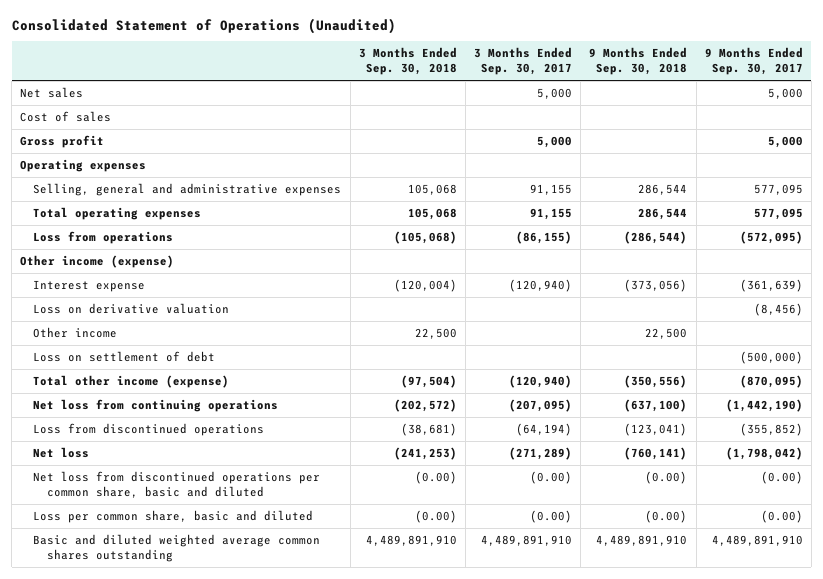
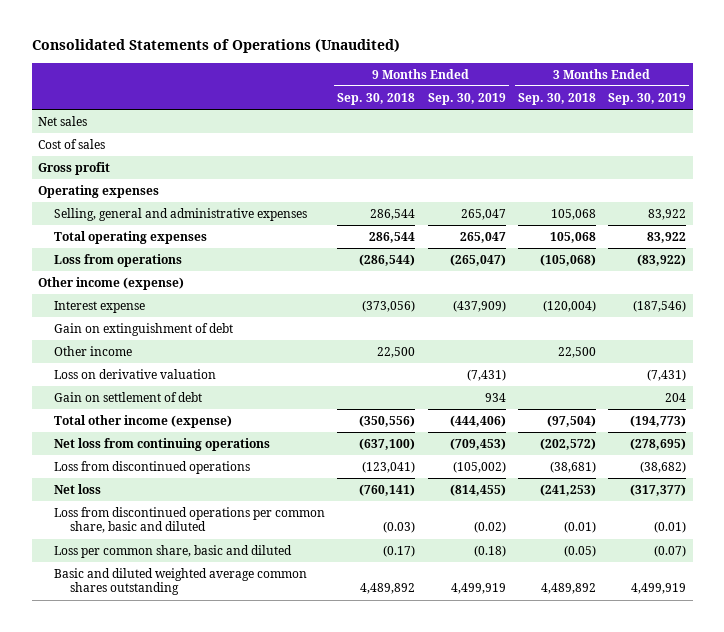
- Consolidated Statement of Operations (Unaudited)
+ Consolidated Statements of Operations (Unaudited)
- | 3 Months Ended Sep. 30, 2018 | 3 Months Ended Sep. 30, 2017 | 9 Months Ended Sep. 30, 2018 | 9 Months Ended Sep. 30, 2017
+ | 9 Months Ended Sep. 30, 2018 | 9 Months Ended Sep. 30, 2019 | 3 Months Ended Sep. 30, 2018 | 3 Months Ended Sep. 30, 2019
+ Gain on extinguishment of debt
- Loss on settlement of debt | | | | (500,000)
moved down: Loss on derivative valuation | | (7,431) | | (7,431)
+ Gain on settlement of debt | | 934 | | 204
- Net loss from discontinued operations per common share, basic and diluted | (0.00) | (0.00) | (0.00) | (0.00)
- Loss per common share, basic and diluted | (0.00) | (0.00) | (0.00) | (0.00)
- Basic and diluted weighted average common shares outstanding | 4,489,891,910 | 4,489,891,910 | 4,489,891,910 | 4,489,891,910
+ Loss from discontinued operations per common share, basic and diluted | (0.03) | (0.02) | (0.01) | (0.01)
+ Loss per common share, basic and diluted | (0.17) | (0.18) | (0.05) | (0.07)
+ Basic and diluted weighted average common shares outstanding | 4,489,892 | 4,499,919 | 4,489,892 | 4,499,919

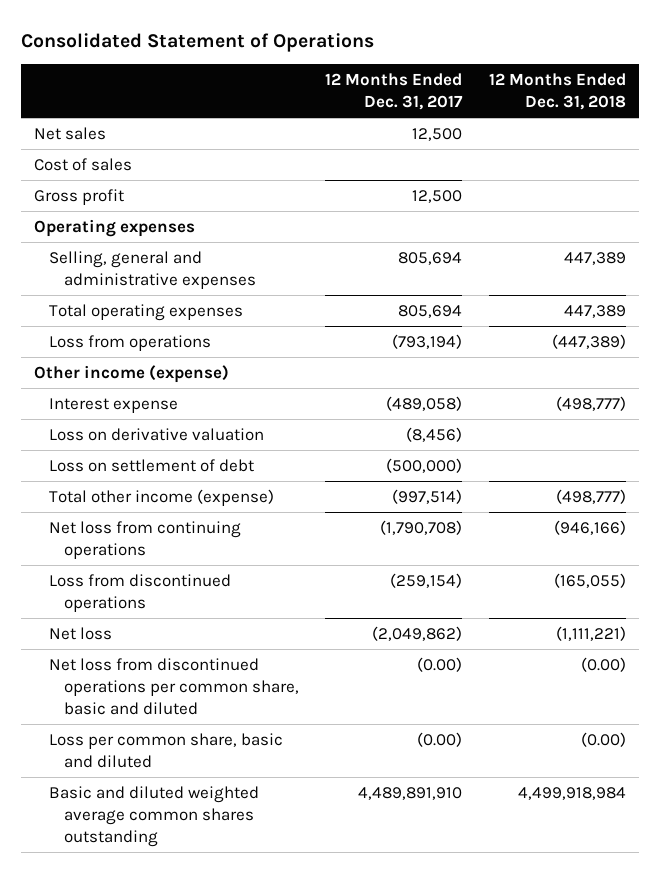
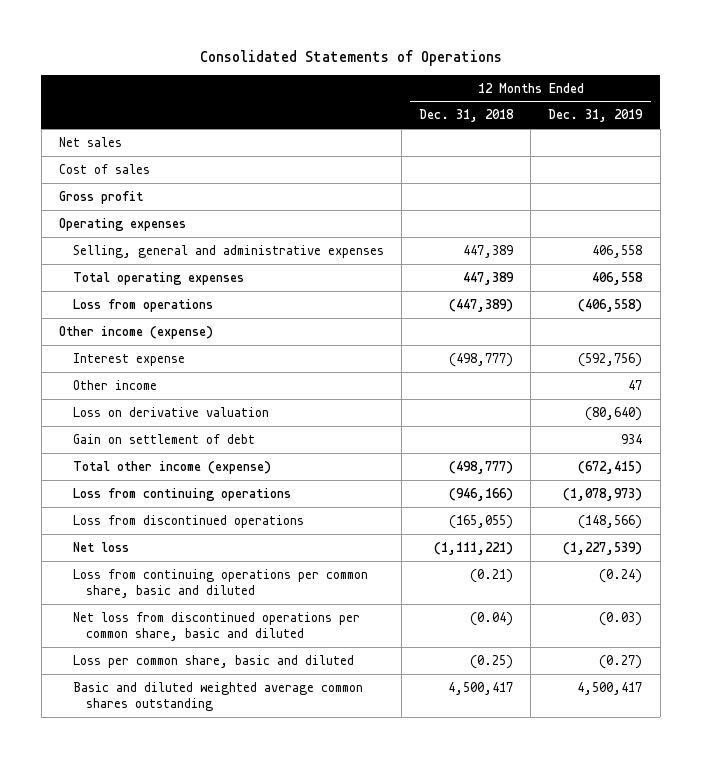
- Consolidated Statement of Operations
+ Consolidated Statements of Operations
- | 12 Months Ended Dec. 31, 2017 | 12 Months Ended Dec. 31, 2018
+ | 12 Months Ended Dec. 31, 2018 | 12 Months Ended Dec. 31, 2019
+ Other income | | 47
- Loss on settlement of debt | (500,000) |
+ Gain on settlement of debt | | 934
- Net loss from continuing operations | (1,790,708) | (946,166)
+ Loss from continuing operations | (946,166) | (1,078,973)
- Net loss from discontinued operations per common share, basic and diluted | (0.00) | (0.00)
- Loss per common share, basic and diluted | (0.00) | (0.00)
- Basic and diluted weighted average common shares outstanding | 4,489,891,910 | 4,499,918,984
+ Loss from continuing operations per common share, basic and diluted | (0.21) | (0.24)
+ Net loss from discontinued operations per common share, basic and diluted | (0.04) | (0.03)
+ Loss per common share, basic and diluted | (0.25) | (0.27)
+ Basic and diluted weighted average common shares outstanding | 4,500,417 | 4,500,417

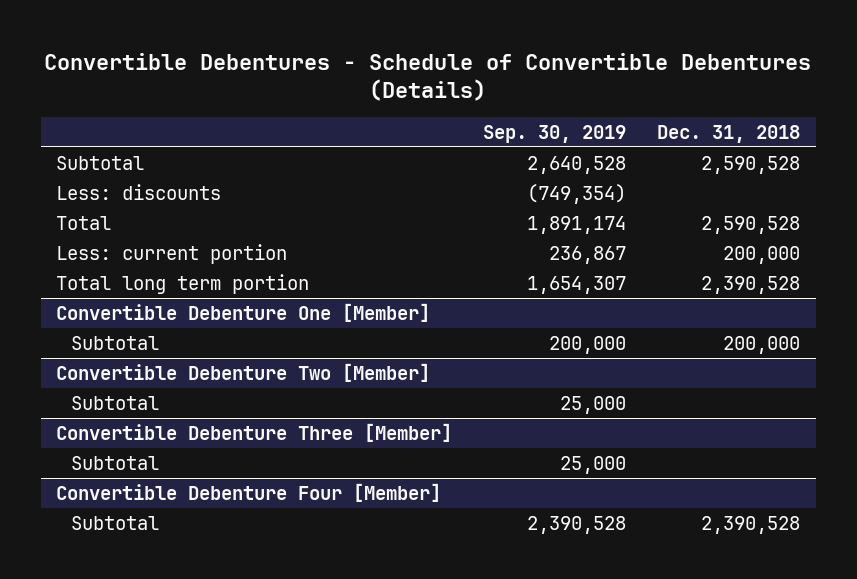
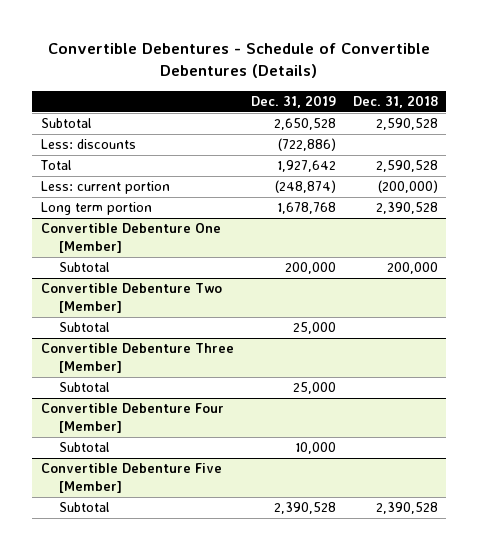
- | Sep. 30, 2019 | Dec. 31, 2018
+ | Dec. 31, 2019 | Dec. 31, 2018
- Less: current portion | 236,867 | 200,000
- Total long term portion | 1,654,307 | 2,390,528
+ Less: current portion | (248,874) | (200,000)
+ Long term portion | 1,678,768 | 2,390,528
@ Convertible Debenture Four [Member]
+ Subtotal | 10,000 |
+ Convertible Debenture Five [Member]

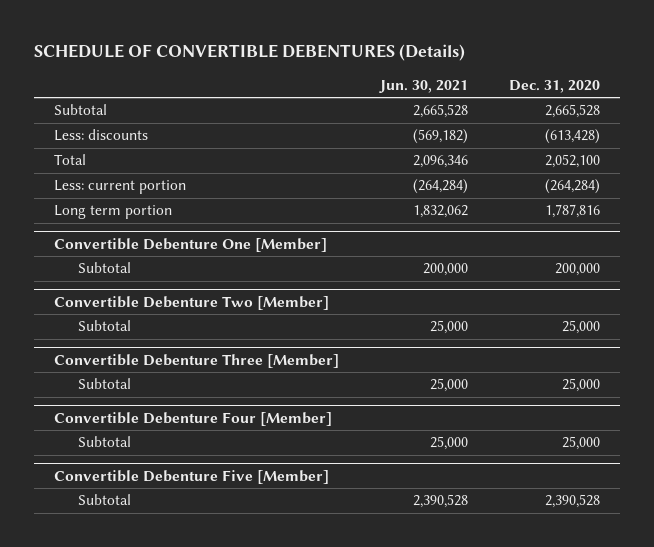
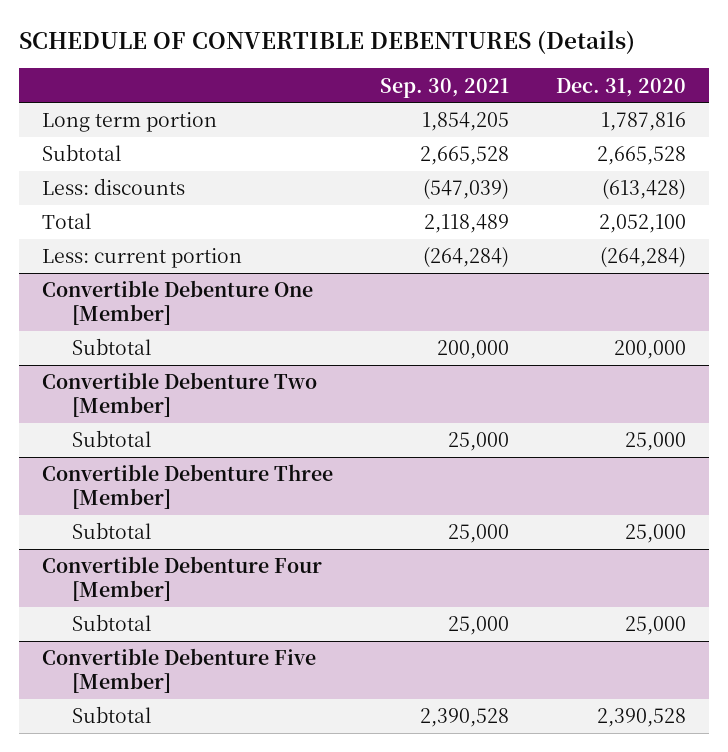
- | Jun. 30, 2021 | Dec. 31, 2020
+ | Sep. 30, 2021 | Dec. 31, 2020
moved up: Long term portion | 1,854,205 | 1,787,816

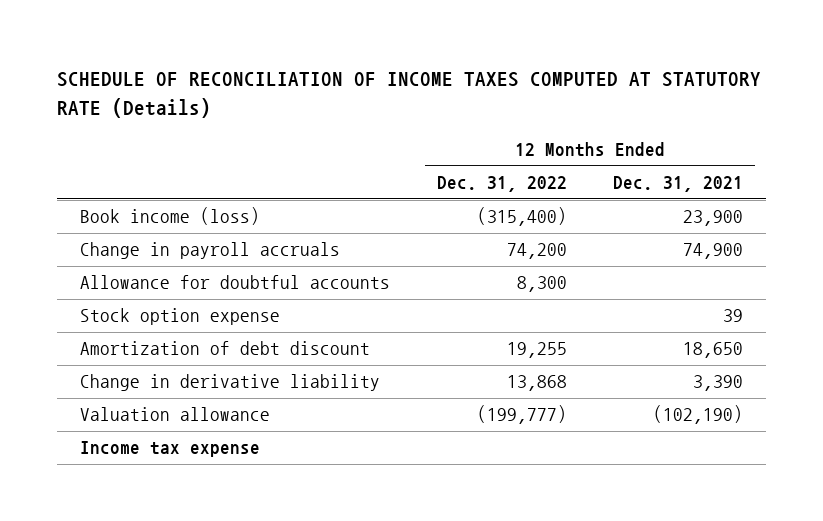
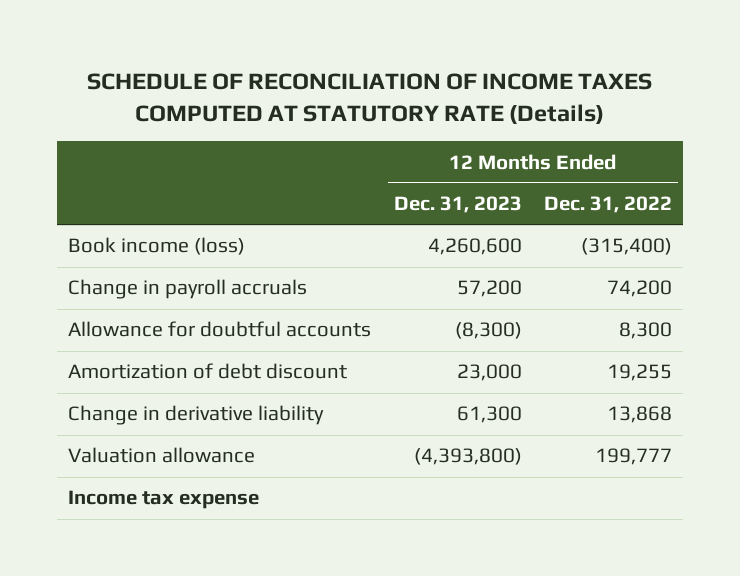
- | 12 Months Ended Dec. 31, 2022 | 12 Months Ended Dec. 31, 2021
+ | 12 Months Ended Dec. 31, 2023 | 12 Months Ended Dec. 31, 2022
- Stock option expense | | 39
- Valuation allowance | (199,777) | (102,190)
+ Valuation allowance | (4,393,800) | 199,777

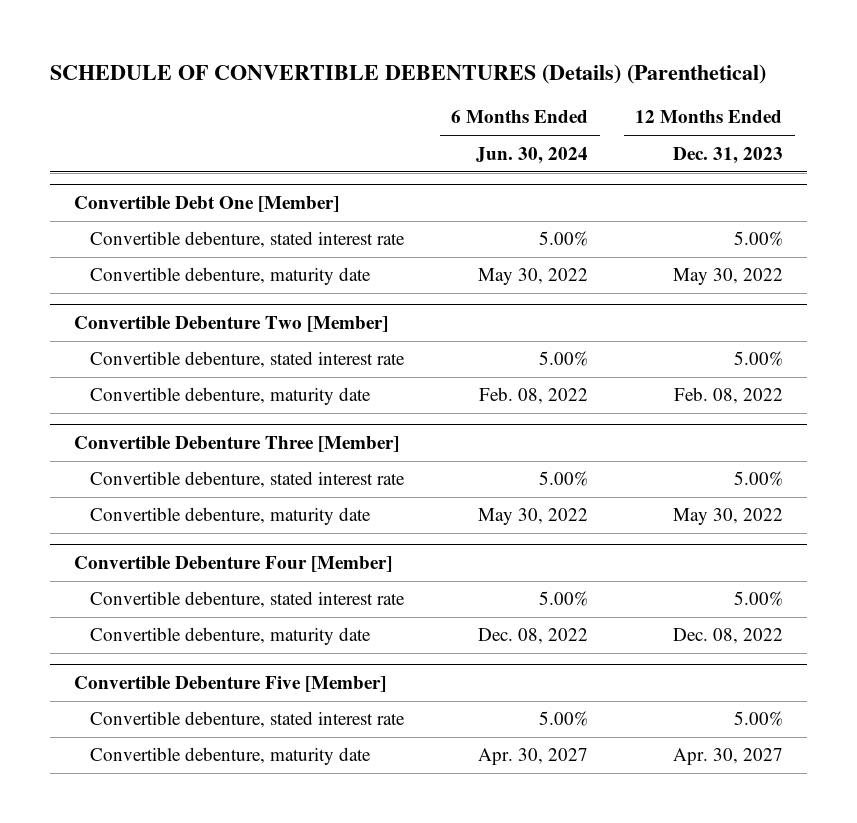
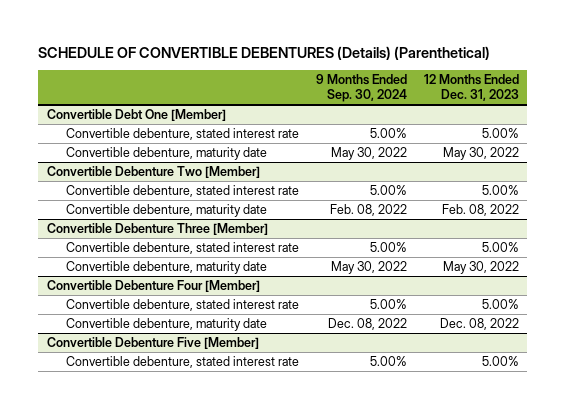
- | 6 Months Ended Jun. 30, 2024 | 12 Months Ended Dec. 31, 2023
+ | 9 Months Ended Sep. 30, 2024 | 12 Months Ended Dec. 31, 2023
@ Convertible Debenture Five [Member]
- Convertible debenture, maturity date | Apr. 30, 2027 | Apr. 30, 2027

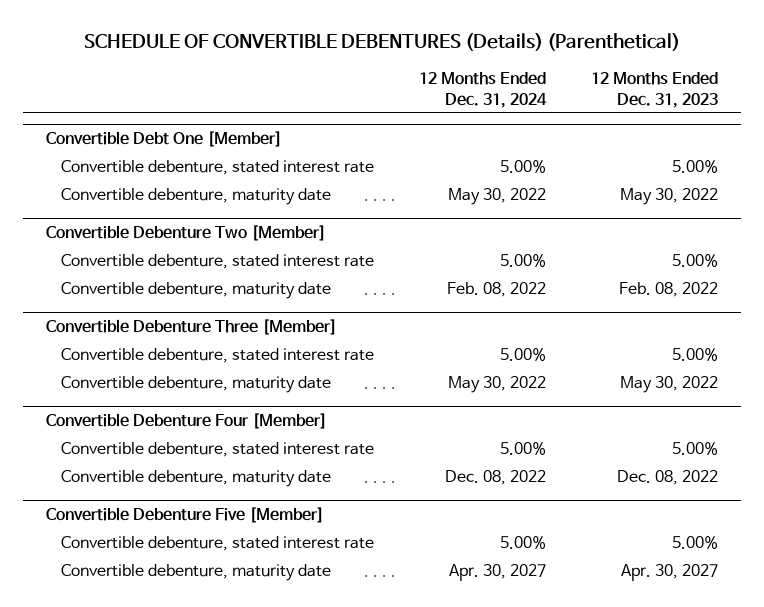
- | 9 Months Ended Sep. 30, 2024 | 12 Months Ended Dec. 31, 2023
+ | 12 Months Ended Dec. 31, 2024 | 12 Months Ended Dec. 31, 2023
@ Convertible Debenture Five [Member]
+ Convertible debenture, maturity date | Apr. 30, 2027 | Apr. 30, 2027

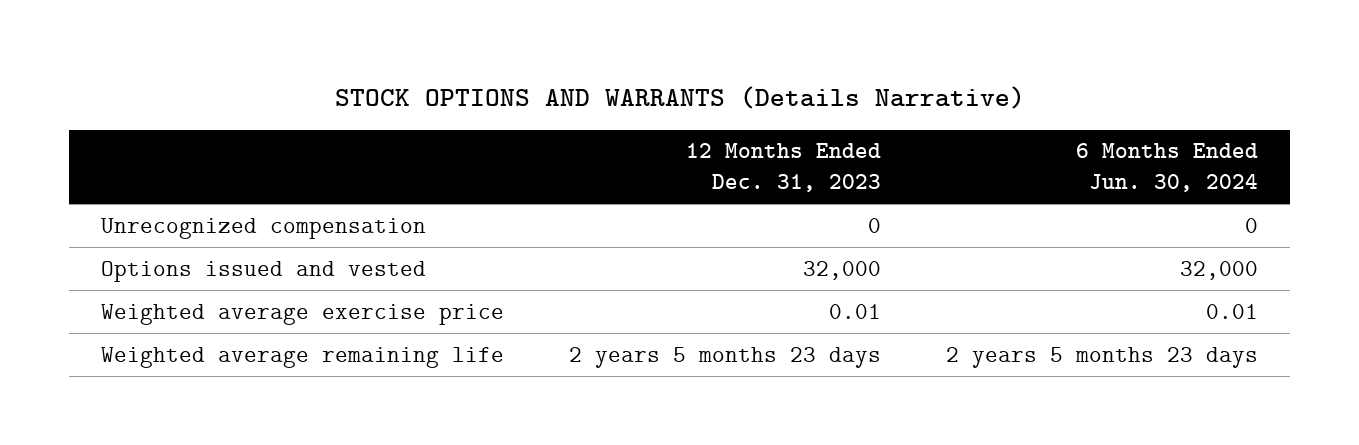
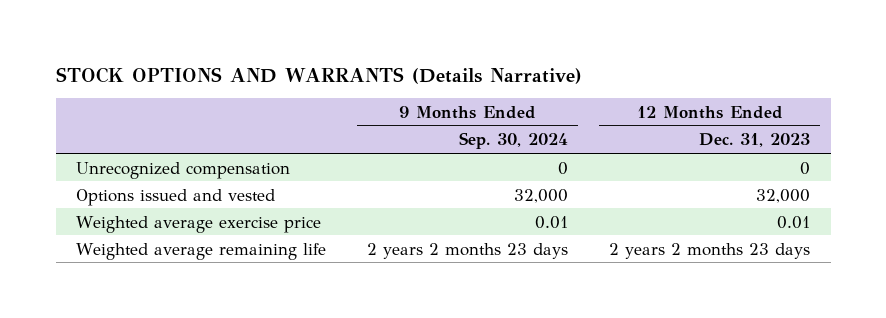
- | 12 Months Ended Dec. 31, 2023 | 6 Months Ended Jun. 30, 2024
+ | 9 Months Ended Sep. 30, 2024 | 12 Months Ended Dec. 31, 2023
- Weighted average remaining life | 2 years 5 months 23 days | 2 years 5 months 23 days
+ Weighted average remaining life | 2 years 2 months 23 days | 2 years 2 months 23 days

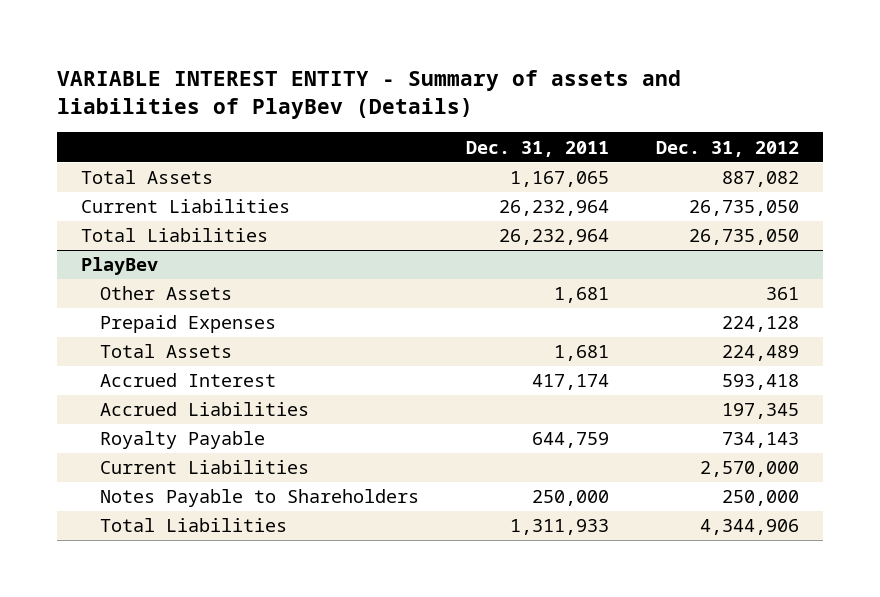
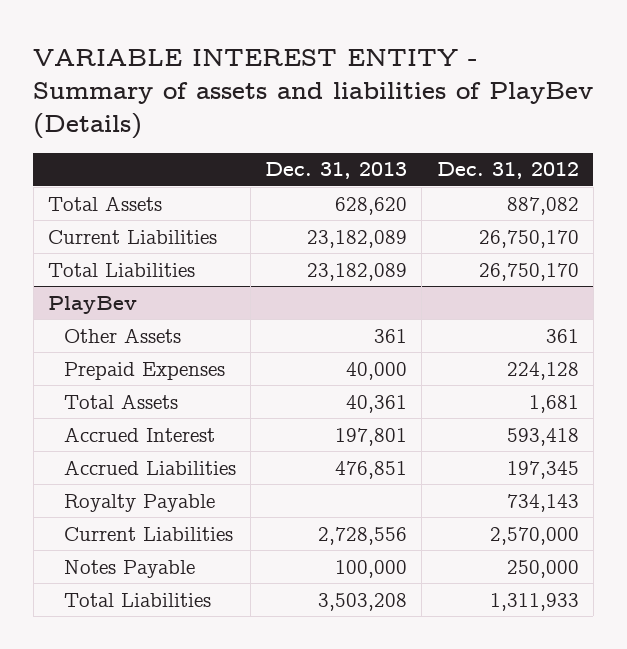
- | Dec. 31, 2011 | Dec. 31, 2012
+ | Dec. 31, 2013 | Dec. 31, 2012
- Current Liabilities | 26,232,964 | 26,735,050
- Total Liabilities | 26,232,964 | 26,735,050
+ Current Liabilities | 23,182,089 | 26,750,170
+ Total Liabilities | 23,182,089 | 26,750,170
@ PlayBev
- Total Assets | 1,681 | 224,489
+ Total Assets | 40,361 | 1,681
- Notes Payable to Shareholders | 250,000 | 250,000
- Total Liabilities | 1,311,933 | 4,344,906
+ Notes Payable | 100,000 | 250,000
+ Total Liabilities | 3,503,208 | 1,311,933

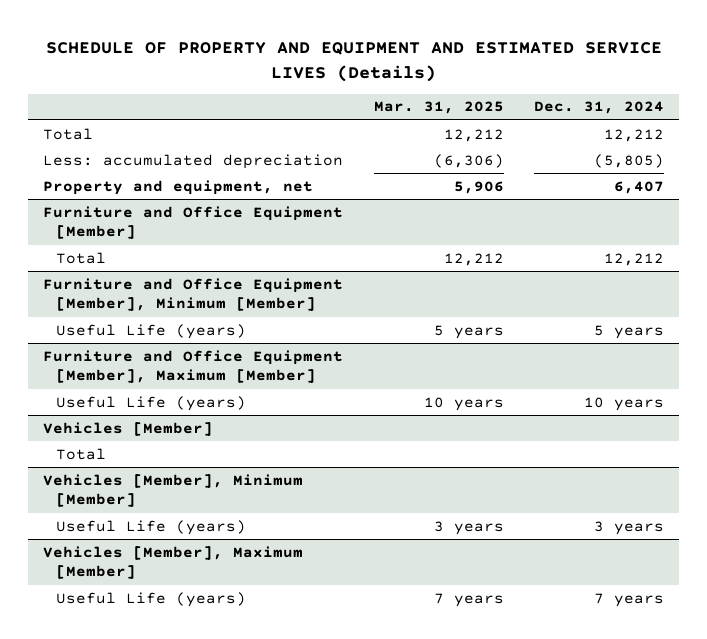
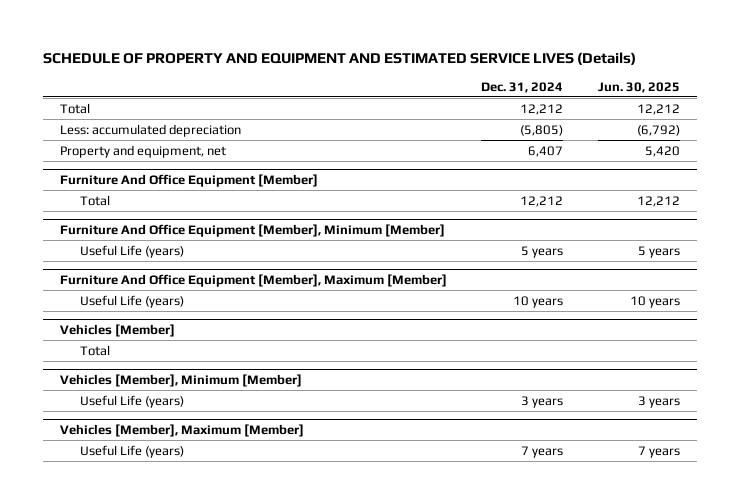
- | Mar. 31, 2025 | Dec. 31, 2024
+ | Dec. 31, 2024 | Jun. 30, 2025
- Furniture and Office Equipment [Member]
+ Furniture And Office Equipment [Member]
- Furniture and Office Equipment [Member], Minimum [Member]
+ Furniture And Office Equipment [Member], Minimum [Member]
- Furniture and Office Equipment [Member], Maximum [Member]
+ Furniture And Office Equipment [Member], Maximum [Member]

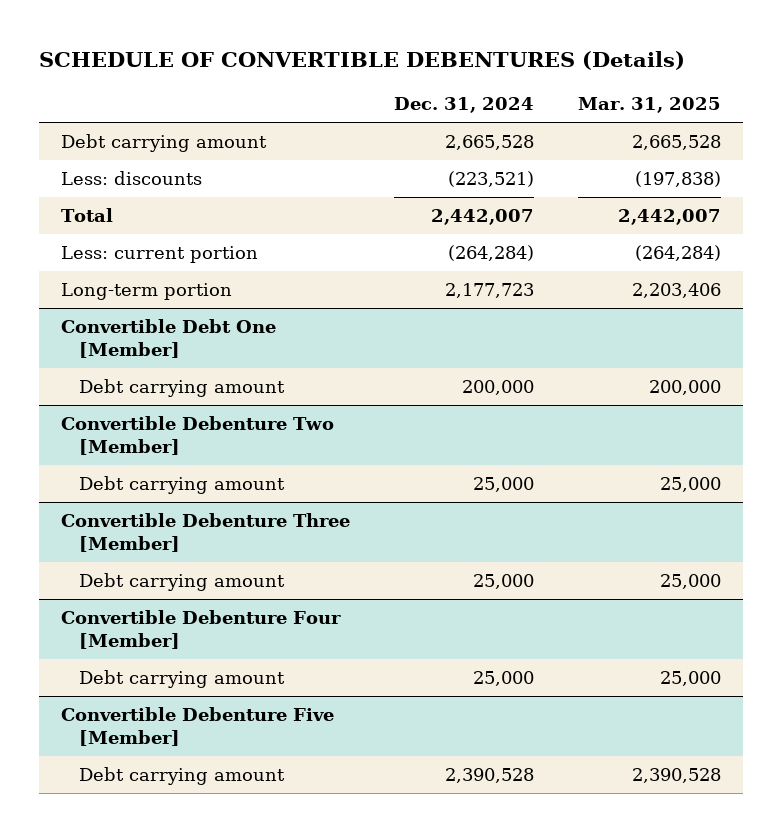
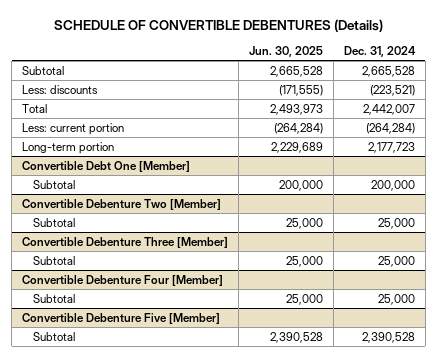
- | Dec. 31, 2024 | Mar. 31, 2025
+ | Jun. 30, 2025 | Dec. 31, 2024
- Debt carrying amount | 2,665,528 | 2,665,528
+ Subtotal | 2,665,528 | 2,665,528
@ Convertible Debt One [Member]
- Debt carrying amount | 200,000 | 200,000
+ Subtotal | 200,000 | 200,000
@ Convertible Debenture Two [Member]
- Debt carrying amount | 25,000 | 25,000
+ Subtotal | 25,000 | 25,000
@ Convertible Debenture Three [Member]
- Debt carrying amount | 25,000 | 25,000
+ Subtotal | 25,000 | 25,000
@ Convertible Debenture Four [Member]
- Debt carrying amount | 25,000 | 25,000
+ Subtotal | 25,000 | 25,000
@ Convertible Debenture Five [Member]
- Debt carrying amount | 2,390,528 | 2,390,528
+ Subtotal | 2,390,528 | 2,390,528

